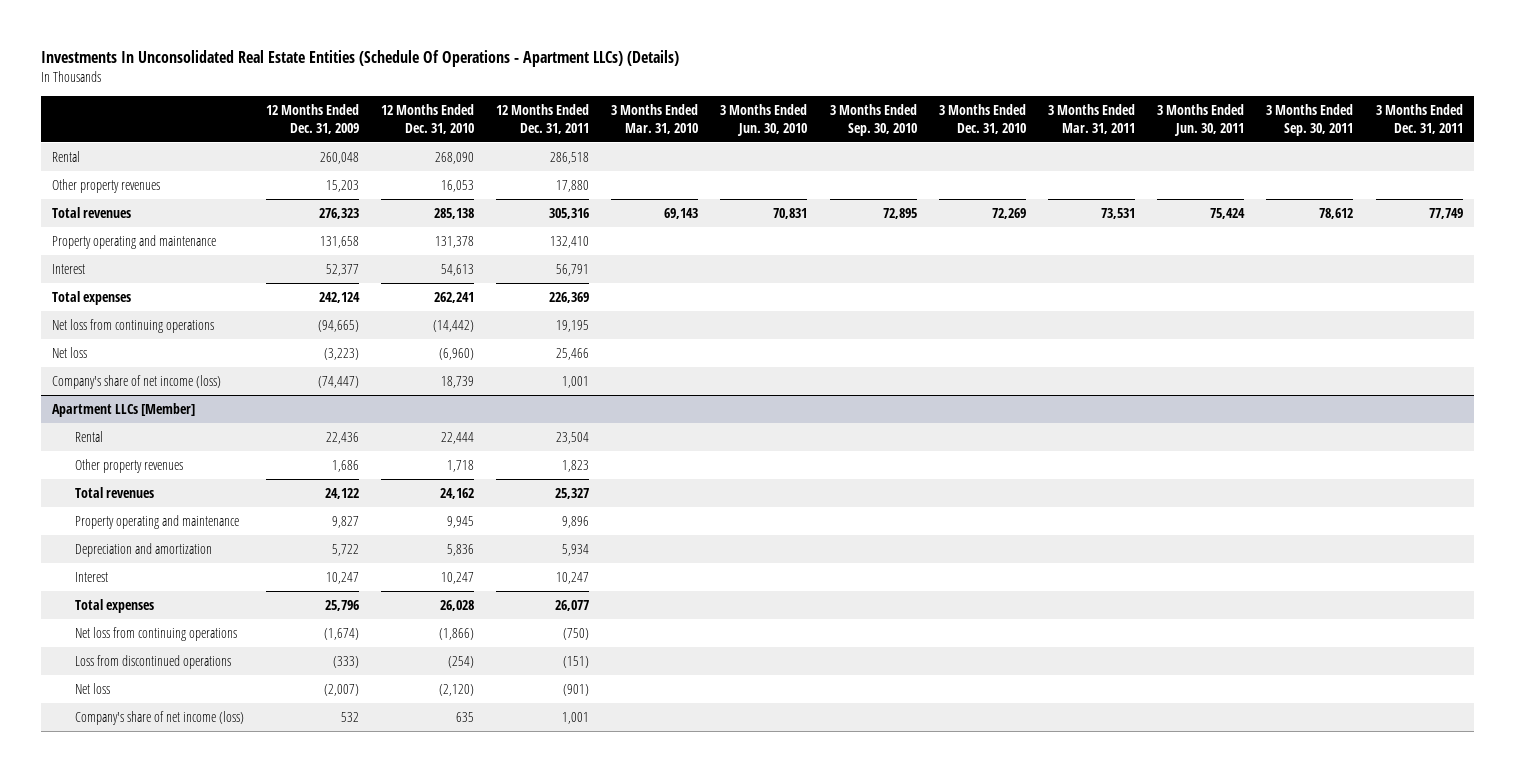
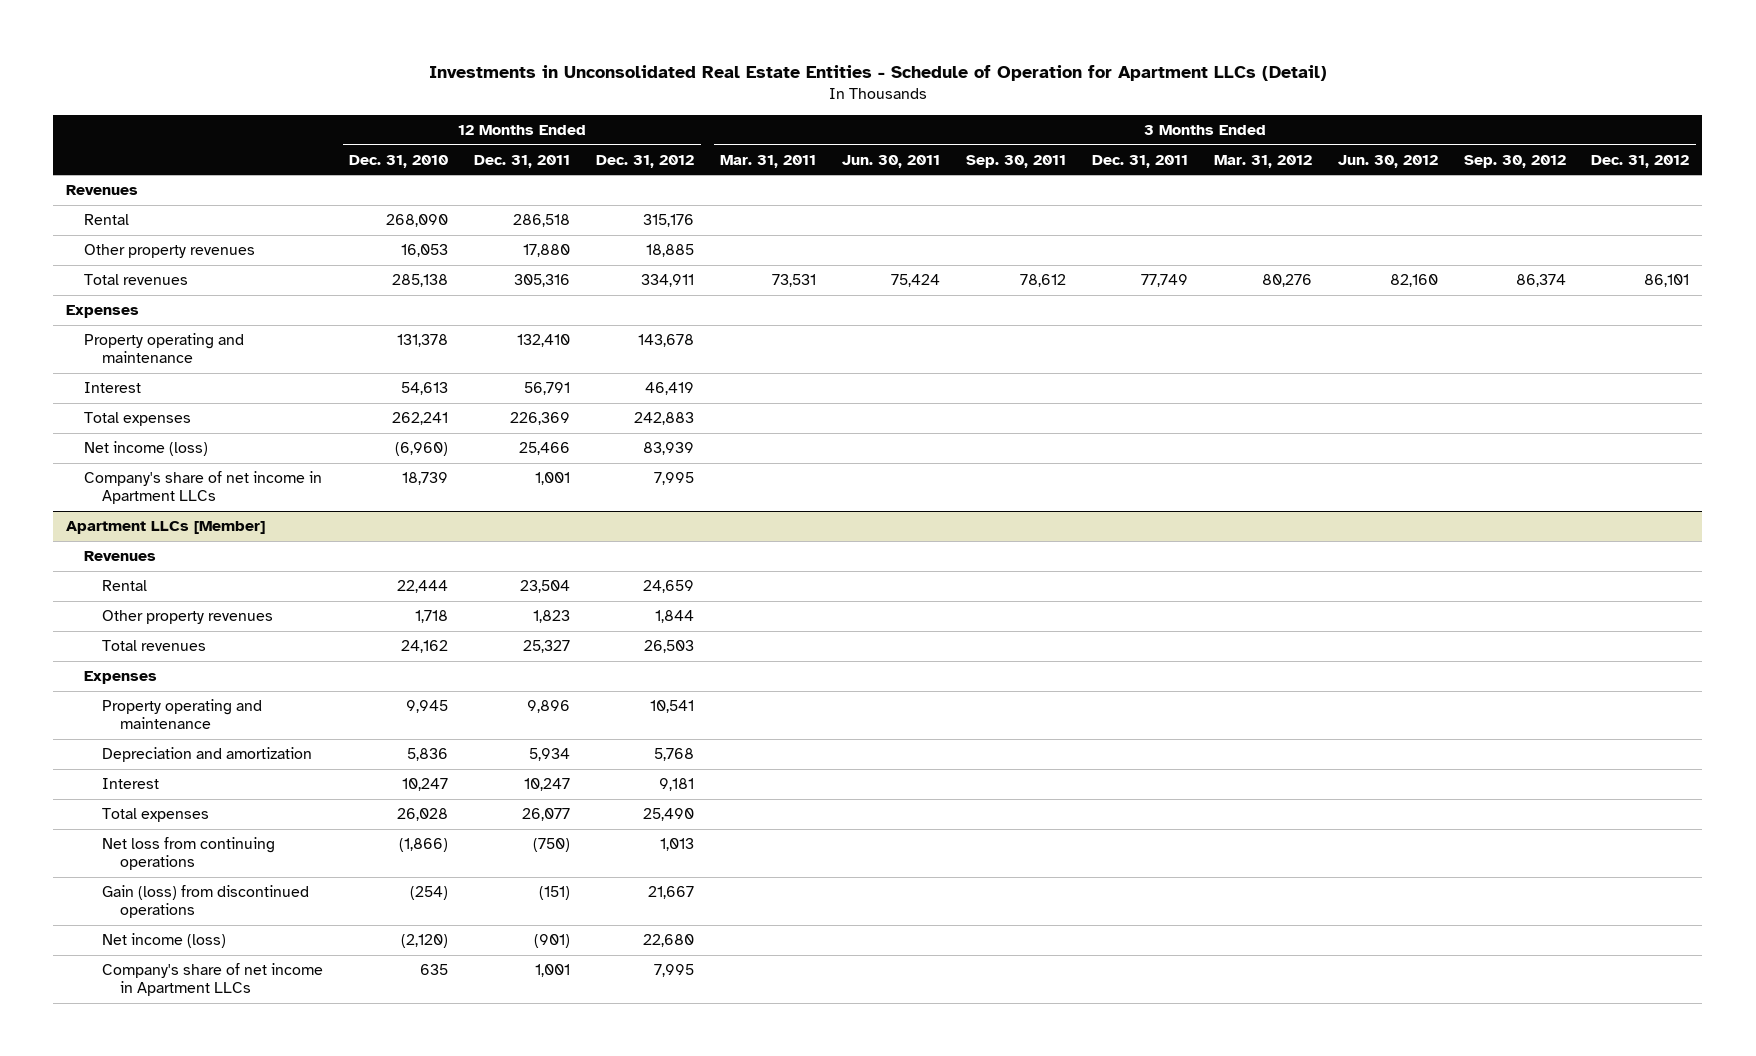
- Investments In Unconsolidated Real Estate Entities (Schedule Of Operations - Apartment LLCs) (Details)
+ Investments in Unconsolidated Real Estate Entities - Schedule of Operation for Apartment LLCs (Detail)
- | 12 Months Ended Dec. 31, 2009 | 12 Months Ended Dec. 31, 2010 | 12 Months Ended Dec. 31, 2011 | 3 Months Ended Mar. 31, 2010 | 3 Months Ended Jun. 30, 2010 | 3 Months Ended Sep. 30, 2010 | 3 Months Ended Dec. 31, 2010 | 3 Months Ended Mar. 31, 2011 | 3 Months Ended Jun. 30, 2011 | 3 Months Ended Sep. 30, 2011 | 3 Months Ended Dec. 31, 2011
+ | 12 Months Ended Dec. 31, 2010 | 12 Months Ended Dec. 31, 2011 | 12 Months Ended Dec. 31, 2012 | 3 Months Ended Mar. 31, 2011 | 3 Months Ended Jun. 30, 2011 | 3 Months Ended Sep. 30, 2011 | 3 Months Ended Dec. 31, 2011 | 3 Months Ended Mar. 31, 2012 | 3 Months Ended Jun. 30, 2012 | 3 Months Ended Sep. 30, 2012 | 3 Months Ended Dec. 31, 2012
+ Revenues
+ Expenses
- Net loss from continuing operations | (94,665) | (14,442) | 19,195 | | | | | | | |
- Net loss | (3,223) | (6,960) | 25,466 | | | | | | | |
- Company's share of net income (loss) | (74,447) | 18,739 | 1,001 | | | | | | | |
+ Net income (loss) | (6,960) | 25,466 | 83,939 | | | | | | | |
+ Company's share of net income in Apartment LLCs | 18,739 | 1,001 | 7,995 | | | | | | | |
@ Apartment LLCs [Member]
+ Revenues
+ Expenses
- Loss from discontinued operations | (333) | (254) | (151) | | | | | | | |
- Net loss | (2,007) | (2,120) | (901) | | | | | | | |
- Company's share of net income (loss) | 532 | 635 | 1,001 | | | | | | | |
+ Gain (loss) from discontinued operations | (254) | (151) | 21,667 | | | | | | | |
+ Net income (loss) | (2,120) | (901) | 22,680 | | | | | | | |
+ Company's share of net income in Apartment LLCs | 635 | 1,001 | 7,995 | | | | | | | |

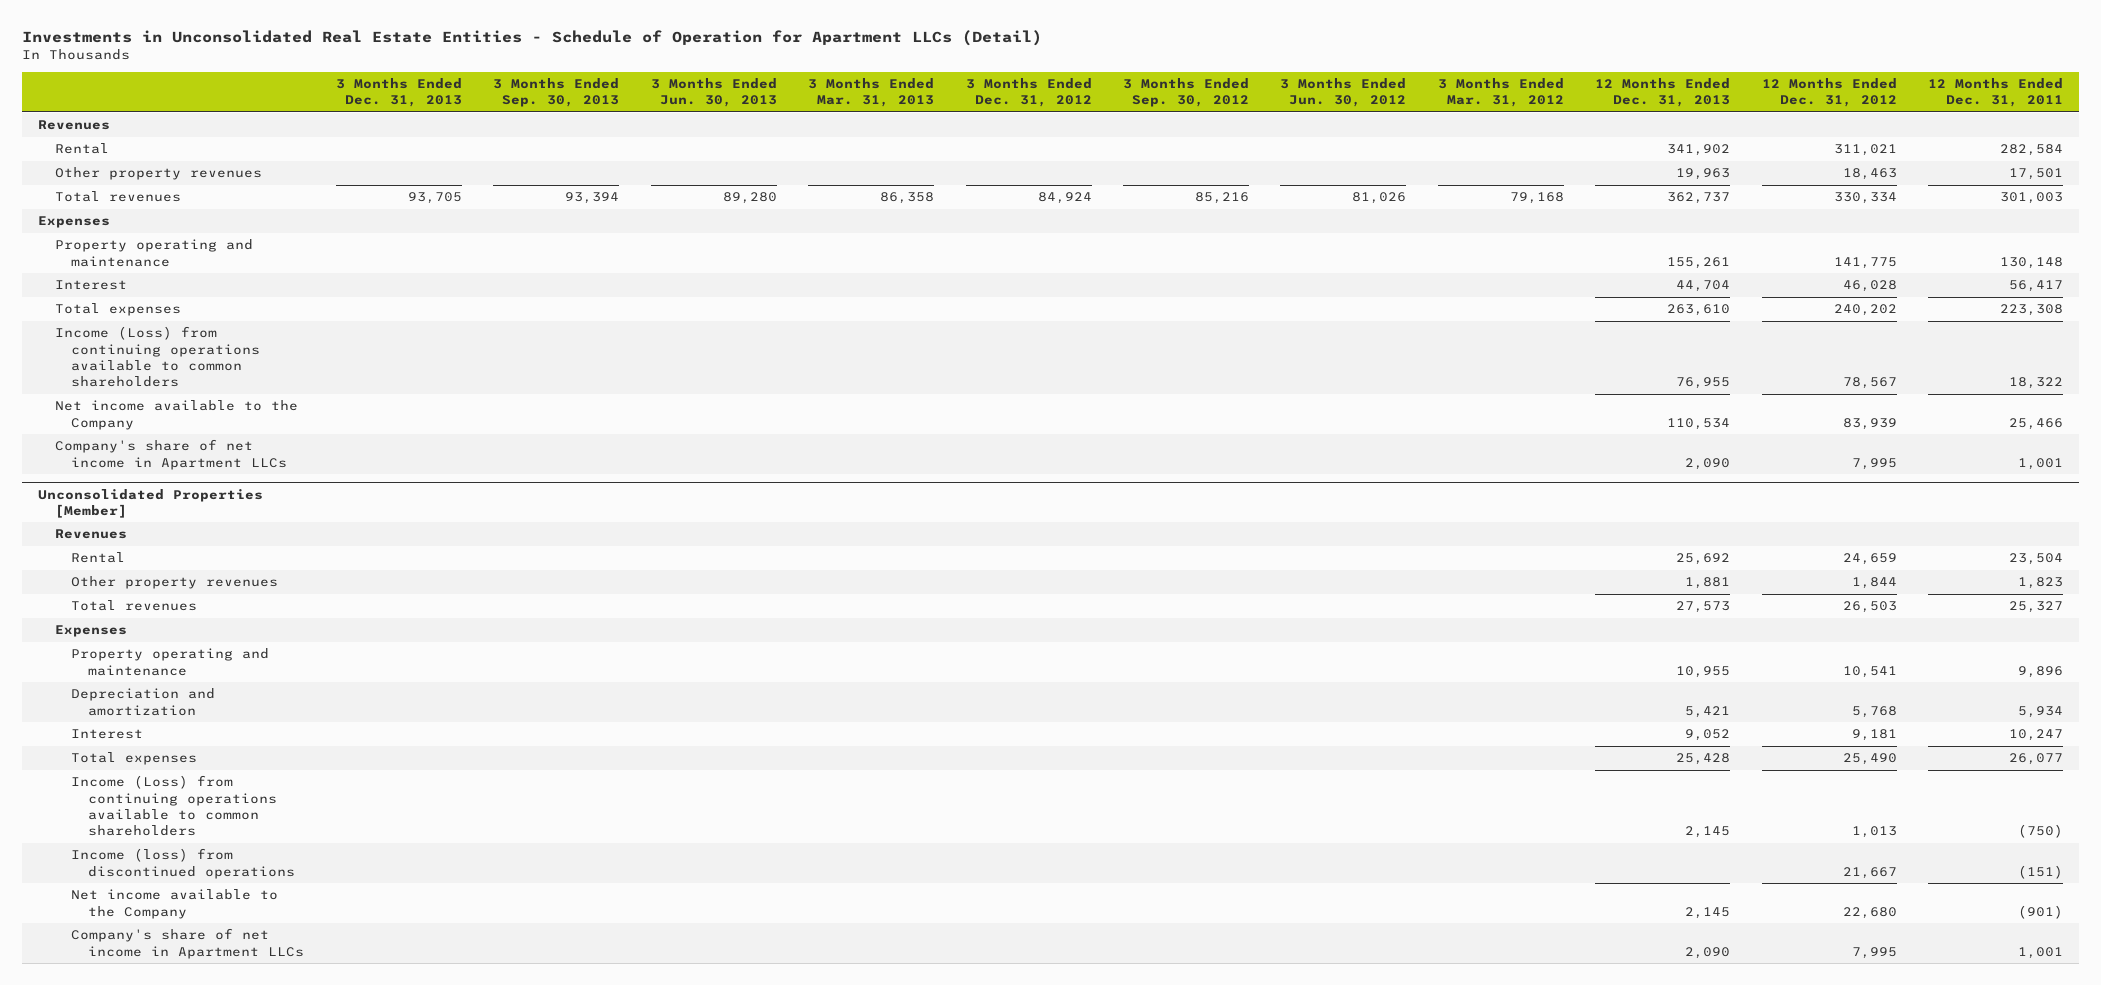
- | 12 Months Ended Dec. 31, 2010 | 12 Months Ended Dec. 31, 2011 | 12 Months Ended Dec. 31, 2012 | 3 Months Ended Mar. 31, 2011 | 3 Months Ended Jun. 30, 2011 | 3 Months Ended Sep. 30, 2011 | 3 Months Ended Dec. 31, 2011 | 3 Months Ended Mar. 31, 2012 | 3 Months Ended Jun. 30, 2012 | 3 Months Ended Sep. 30, 2012 | 3 Months Ended Dec. 31, 2012
+ | 3 Months Ended Dec. 31, 2013 | 3 Months Ended Sep. 30, 2013 | 3 Months Ended Jun. 30, 2013 | 3 Months Ended Mar. 31, 2013 | 3 Months Ended Dec. 31, 2012 | 3 Months Ended Sep. 30, 2012 | 3 Months Ended Jun. 30, 2012 | 3 Months Ended Mar. 31, 2012 | 12 Months Ended Dec. 31, 2013 | 12 Months Ended Dec. 31, 2012 | 12 Months Ended Dec. 31, 2011
- Rental | 268,090 | 286,518 | 315,176 | | | | | | | |
- Other property revenues | 16,053 | 17,880 | 18,885 | | | | | | | |
- Total revenues | 285,138 | 305,316 | 334,911 | 73,531 | 75,424 | 78,612 | 77,749 | 80,276 | 82,160 | 86,374 | 86,101
+ Rental | | | | | | | | | 341,902 | 311,021 | 282,584
+ Other property revenues | | | | | | | | | 19,963 | 18,463 | 17,501
+ Total revenues | 93,705 | 93,394 | 89,280 | 86,358 | 84,924 | 85,216 | 81,026 | 79,168 | 362,737 | 330,334 | 301,003
- Property operating and maintenance | 131,378 | 132,410 | 143,678 | | | | | | | |
- Interest | 54,613 | 56,791 | 46,419 | | | | | | | |
- Total expenses | 262,241 | 226,369 | 242,883 | | | | | | | |
- Net income (loss) | (6,960) | 25,466 | 83,939 | | | | | | | |
+ Property operating and maintenance | | | | | | | | | 155,261 | 141,775 | 130,148
+ Interest | | | | | | | | | 44,704 | 46,028 | 56,417
+ Total expenses | | | | | | | | | 263,610 | 240,202 | 223,308
+ Income (Loss) from continuing operations available to common shareholders | | | | | | | | | 76,955 | 78,567 | 18,322
+ Net income available to the Company | | | | | | | | | 110,534 | 83,939 | 25,466
- Apartment LLCs [Member]
+ Unconsolidated Properties [Member]
- Net loss from continuing operations | (1,866) | (750) | 1,013 | | | | | | | |
- Gain (loss) from discontinued operations | (254) | (151) | 21,667 | | | | | | | |
- Net income (loss) | (2,120) | (901) | 22,680 | | | | | | | |
+ Income (Loss) from continuing operations available to common shareholders | | | | | | | | | 2,145 | 1,013 | (750)
+ Income (loss) from discontinued operations | | | | | | | | | | 21,667 | (151)
+ Net income available to the Company | | | | | | | | | 2,145 | 22,680 | (901)

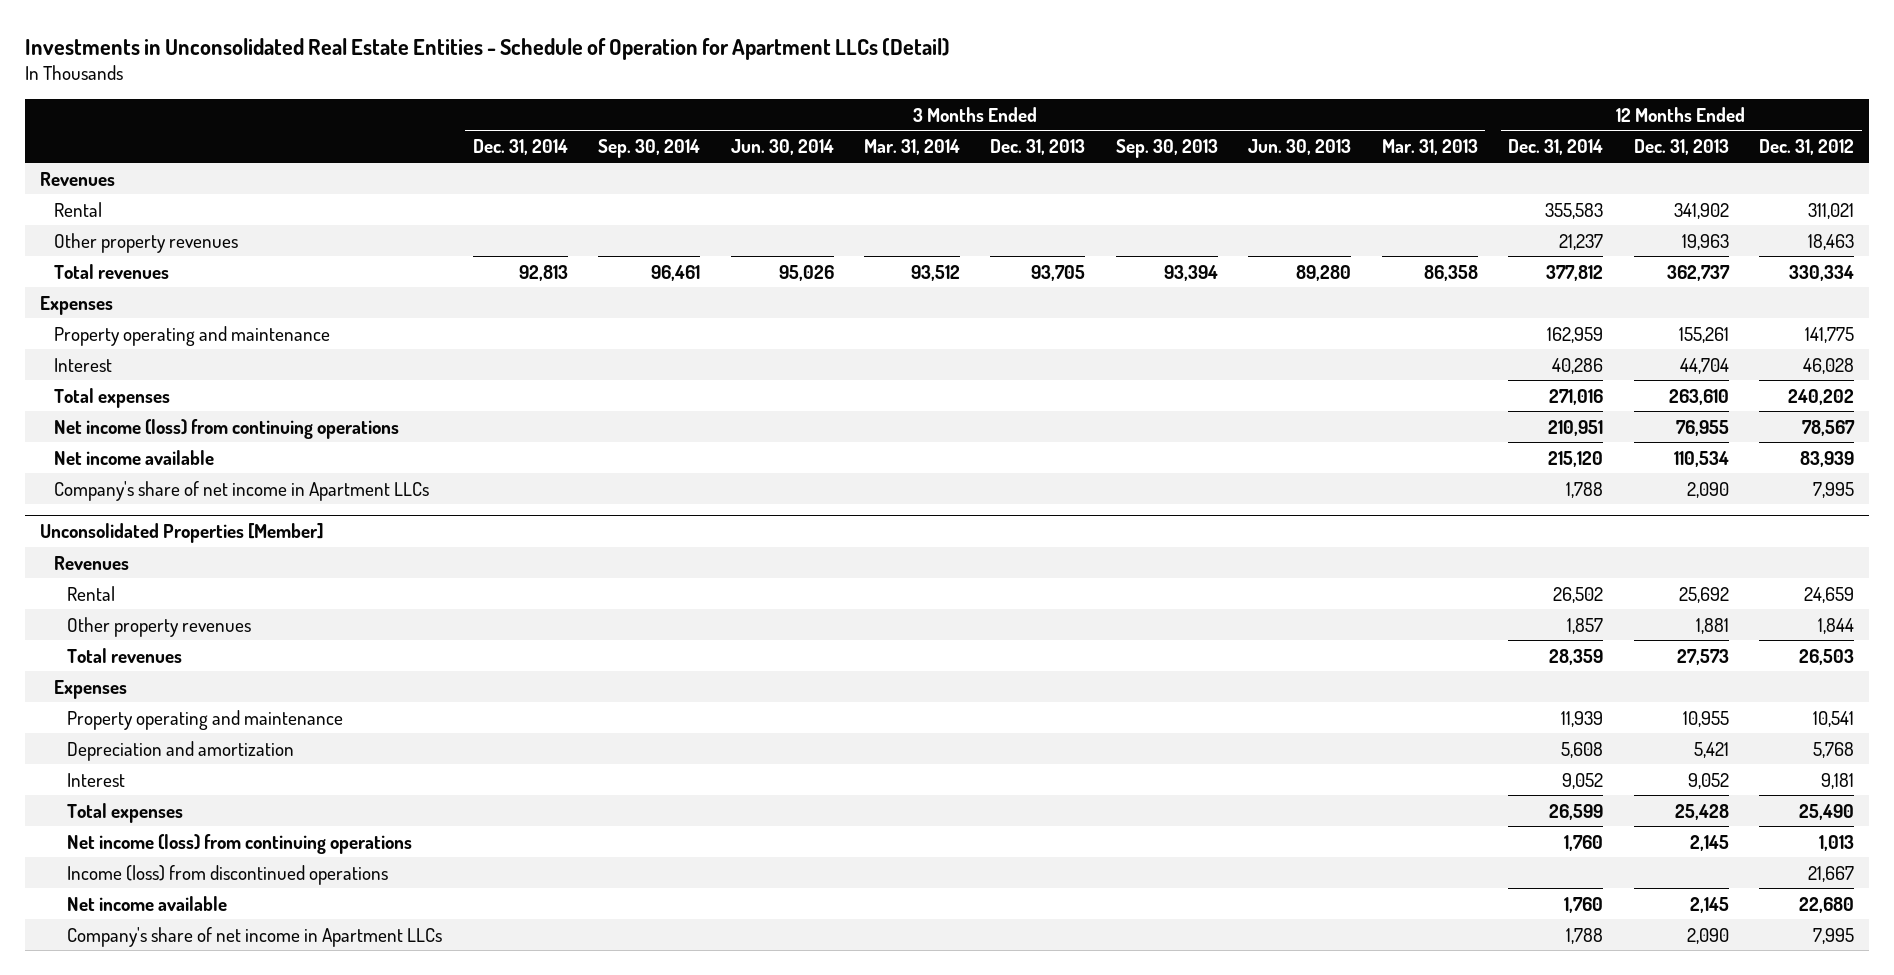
- | 3 Months Ended Dec. 31, 2013 | 3 Months Ended Sep. 30, 2013 | 3 Months Ended Jun. 30, 2013 | 3 Months Ended Mar. 31, 2013 | 3 Months Ended Dec. 31, 2012 | 3 Months Ended Sep. 30, 2012 | 3 Months Ended Jun. 30, 2012 | 3 Months Ended Mar. 31, 2012 | 12 Months Ended Dec. 31, 2013 | 12 Months Ended Dec. 31, 2012 | 12 Months Ended Dec. 31, 2011
+ | 3 Months Ended Dec. 31, 2014 | 3 Months Ended Sep. 30, 2014 | 3 Months Ended Jun. 30, 2014 | 3 Months Ended Mar. 31, 2014 | 3 Months Ended Dec. 31, 2013 | 3 Months Ended Sep. 30, 2013 | 3 Months Ended Jun. 30, 2013 | 3 Months Ended Mar. 31, 2013 | 12 Months Ended Dec. 31, 2014 | 12 Months Ended Dec. 31, 2013 | 12 Months Ended Dec. 31, 2012
- Income (Loss) from continuing operations available to common shareholders | | | | | | | | | 76,955 | 78,567 | 18,322
- Net income available to the Company | | | | | | | | | 110,534 | 83,939 | 25,466
+ Net income (loss) from continuing operations | | | | | | | | | 210,951 | 76,955 | 78,567
+ Net income available | | | | | | | | | 215,120 | 110,534 | 83,939
@ Unconsolidated Properties [Member]
- Income (Loss) from continuing operations available to common shareholders | | | | | | | | | 2,145 | 1,013 | (750)
+ Net income (loss) from continuing operations | | | | | | | | | 1,760 | 2,145 | 1,013
- Net income available to the Company | | | | | | | | | 2,145 | 22,680 | (901)
+ Net income available | | | | | | | | | 1,760 | 2,145 | 22,680

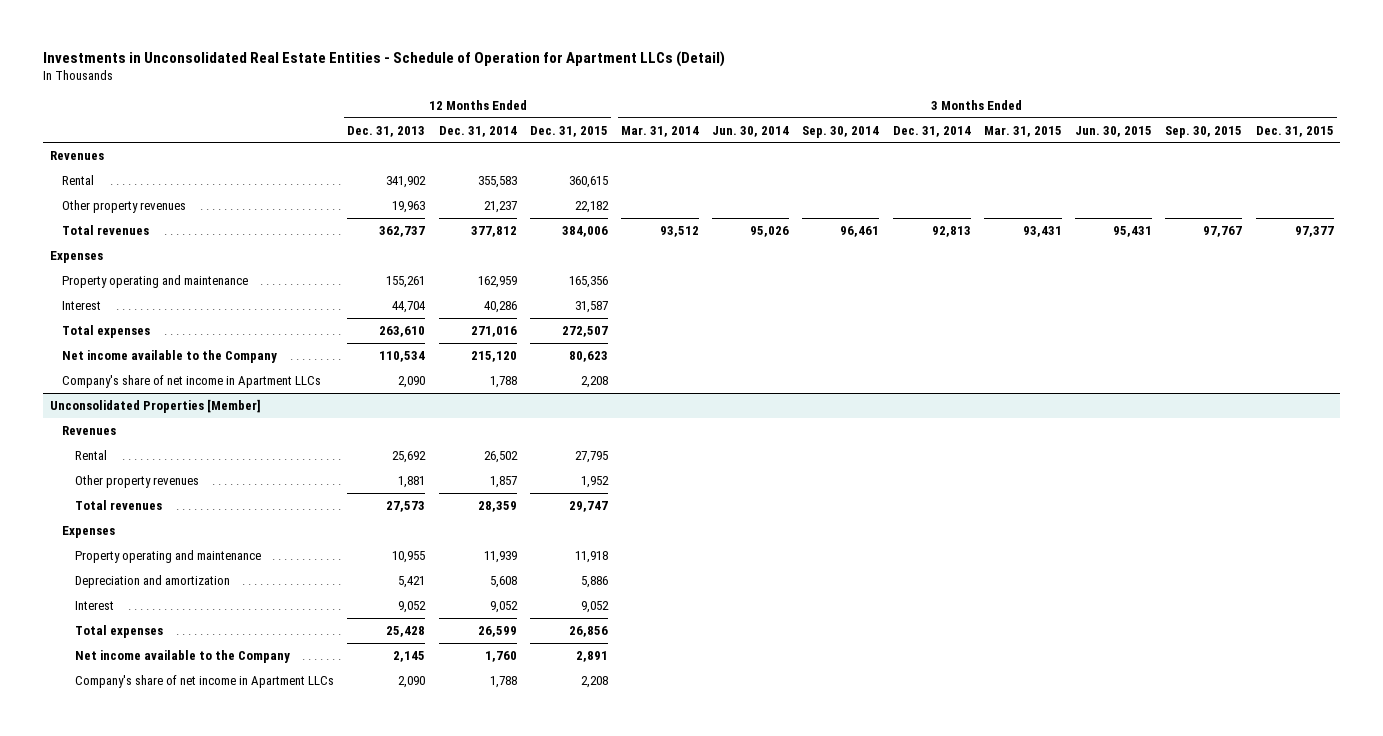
- | 3 Months Ended Dec. 31, 2014 | 3 Months Ended Sep. 30, 2014 | 3 Months Ended Jun. 30, 2014 | 3 Months Ended Mar. 31, 2014 | 3 Months Ended Dec. 31, 2013 | 3 Months Ended Sep. 30, 2013 | 3 Months Ended Jun. 30, 2013 | 3 Months Ended Mar. 31, 2013 | 12 Months Ended Dec. 31, 2014 | 12 Months Ended Dec. 31, 2013 | 12 Months Ended Dec. 31, 2012
+ | 12 Months Ended Dec. 31, 2013 | 12 Months Ended Dec. 31, 2014 | 12 Months Ended Dec. 31, 2015 | 3 Months Ended Mar. 31, 2014 | 3 Months Ended Jun. 30, 2014 | 3 Months Ended Sep. 30, 2014 | 3 Months Ended Dec. 31, 2014 | 3 Months Ended Mar. 31, 2015 | 3 Months Ended Jun. 30, 2015 | 3 Months Ended Sep. 30, 2015 | 3 Months Ended Dec. 31, 2015
- Net income (loss) from continuing operations | | | | | | | | | 210,951 | 76,955 | 78,567
- Net income available | | | | | | | | | 215,120 | 110,534 | 83,939
+ Net income available to the Company | 110,534 | 215,120 | 80,623 | | | | | | | |
@ Unconsolidated Properties [Member]
- Net income (loss) from continuing operations | | | | | | | | | 1,760 | 2,145 | 1,013
- Income (loss) from discontinued operations | | | | | | | | | | | 21,667
- Net income available | | | | | | | | | 1,760 | 2,145 | 22,680
+ Net income available to the Company | 2,145 | 1,760 | 2,891 | | | | | | | |

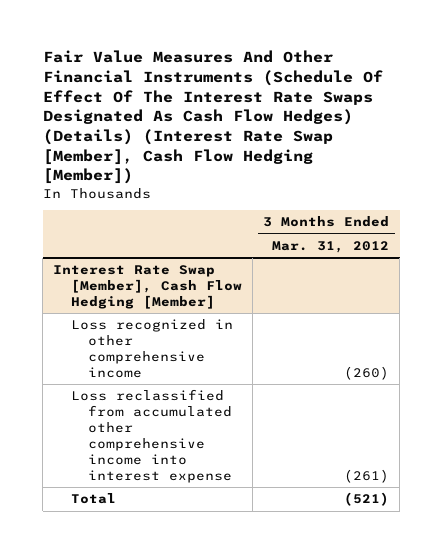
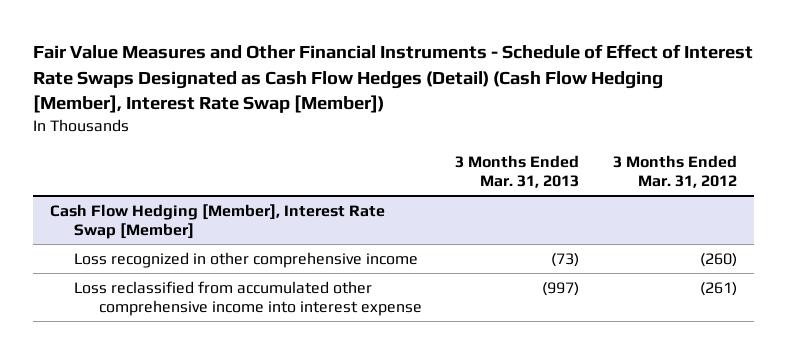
- Fair Value Measures And Other Financial Instruments (Schedule Of Effect Of The Interest Rate Swaps Designated As Cash Flow Hedges) (Details) (Interest Rate Swap [Member], Cash Flow Hedging [Member])
+ Fair Value Measures and Other Financial Instruments - Schedule of Effect of Interest Rate Swaps Designated as Cash Flow Hedges (Detail) (Cash Flow Hedging [Member], Interest Rate Swap [Member])
- | 3 Months Ended Mar. 31, 2012
+ | 3 Months Ended Mar. 31, 2013 | 3 Months Ended Mar. 31, 2012
- Interest Rate Swap [Member], Cash Flow Hedging [Member]
+ Cash Flow Hedging [Member], Interest Rate Swap [Member]
- Total | (521)

